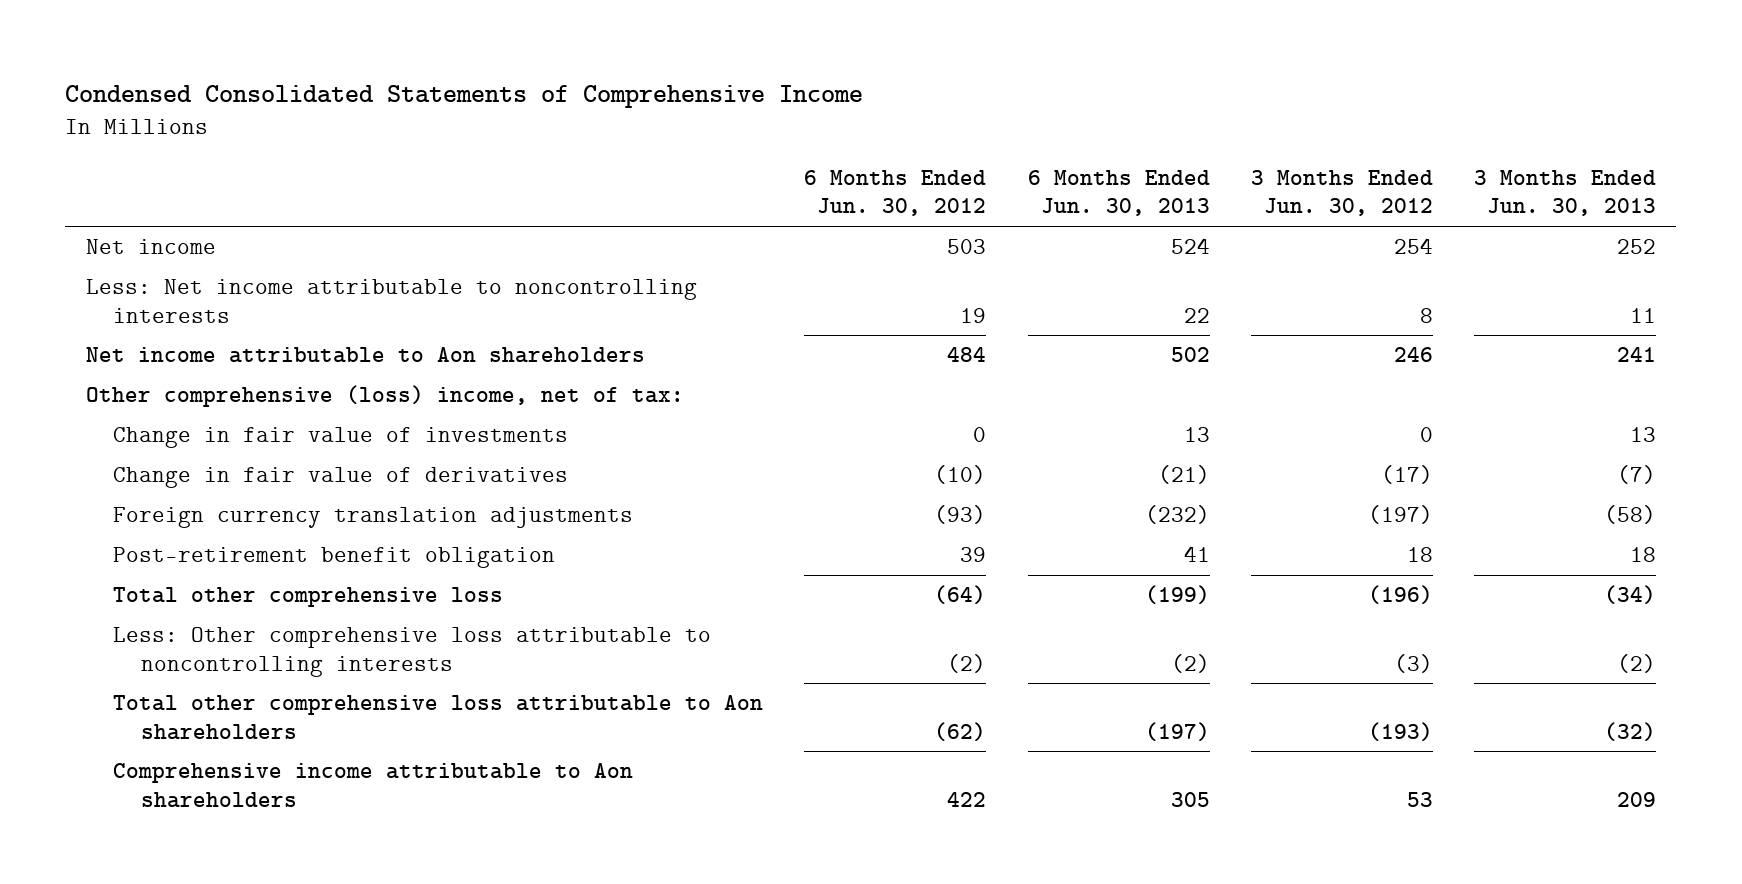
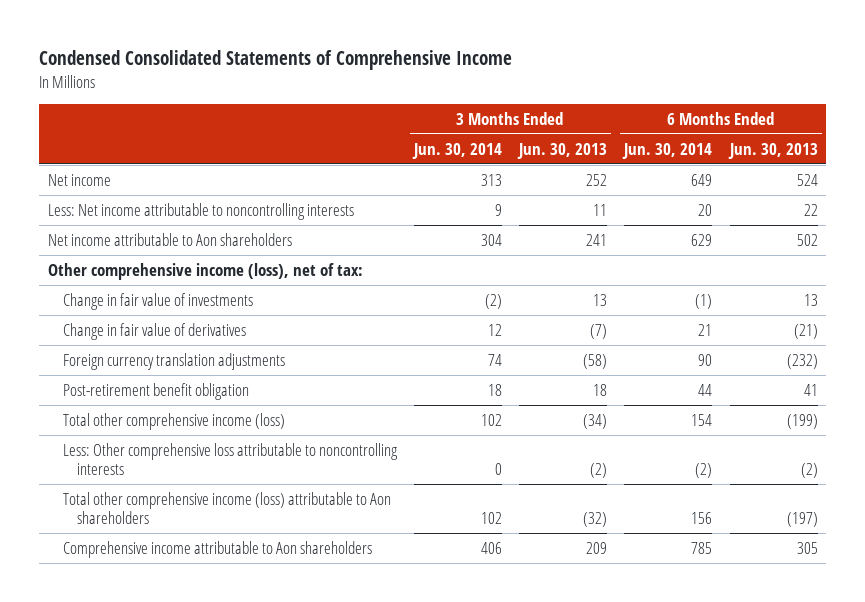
- | 6 Months Ended Jun. 30, 2012 | 6 Months Ended Jun. 30, 2013 | 3 Months Ended Jun. 30, 2012 | 3 Months Ended Jun. 30, 2013
+ | 3 Months Ended Jun. 30, 2014 | 3 Months Ended Jun. 30, 2013 | 6 Months Ended Jun. 30, 2014 | 6 Months Ended Jun. 30, 2013
- Other comprehensive (loss) income, net of tax:
+ Other comprehensive income (loss), net of tax:
- Total other comprehensive loss | (64) | (199) | (196) | (34)
+ Total other comprehensive income (loss) | 102 | (34) | 154 | (199)
- Total other comprehensive loss attributable to Aon shareholders | (62) | (197) | (193) | (32)
+ Total other comprehensive income (loss) attributable to Aon shareholders | 102 | (32) | 156 | (197)

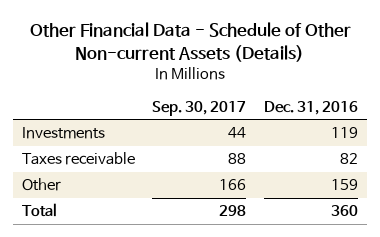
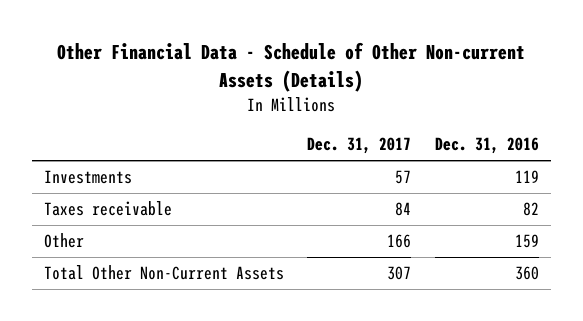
- | Sep. 30, 2017 | Dec. 31, 2016
+ | Dec. 31, 2017 | Dec. 31, 2016
- Total | 298 | 360
+ Total Other Non-Current Assets | 307 | 360

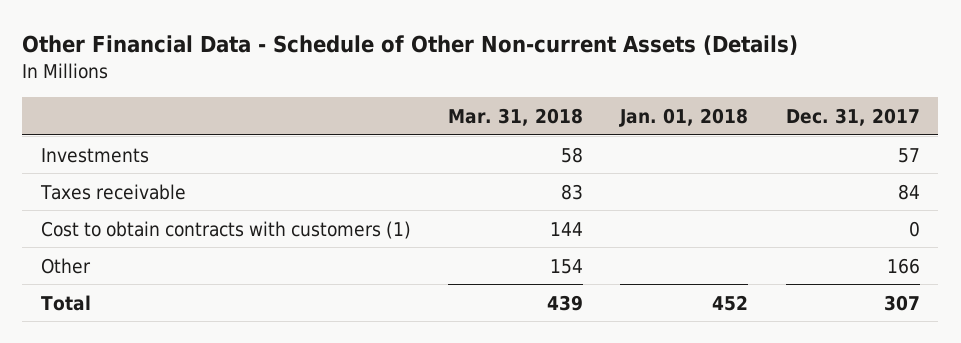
- | Dec. 31, 2017 | Dec. 31, 2016
+ | Mar. 31, 2018 | Jan. 01, 2018 | Dec. 31, 2017
+ Cost to obtain contracts with customers (1) | 144 | | 0
- Total Other Non-Current Assets | 307 | 360
+ Total | 439 | 452 | 307

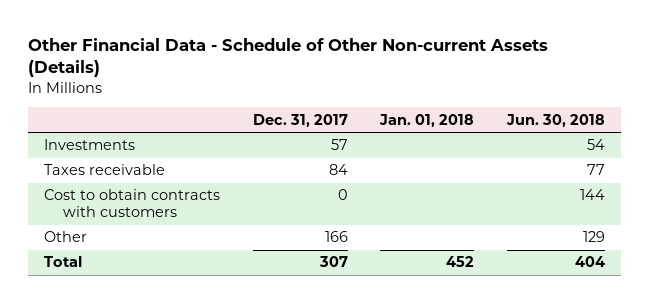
- | Mar. 31, 2018 | Jan. 01, 2018 | Dec. 31, 2017
+ | Dec. 31, 2017 | Jan. 01, 2018 | Jun. 30, 2018
- Cost to obtain contracts with customers (1) | 144 | | 0
+ Cost to obtain contracts with customers | 0 | | 144

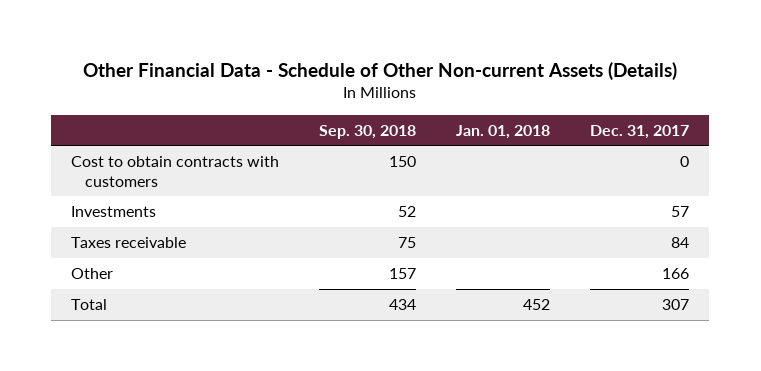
- | Dec. 31, 2017 | Jan. 01, 2018 | Jun. 30, 2018
+ | Sep. 30, 2018 | Jan. 01, 2018 | Dec. 31, 2017
moved up: Cost to obtain contracts with customers | 150 | | 0

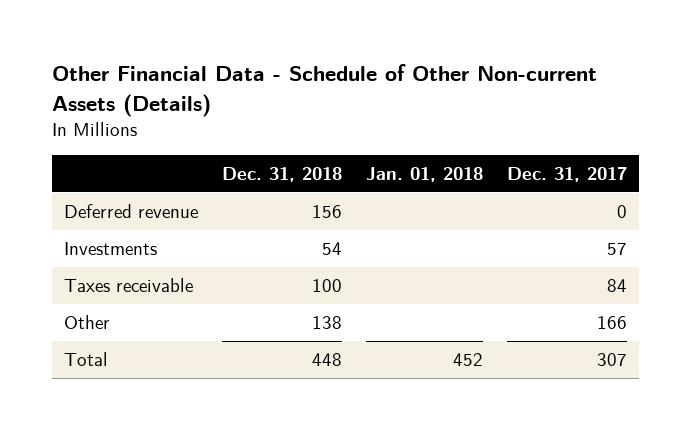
- | Sep. 30, 2018 | Jan. 01, 2018 | Dec. 31, 2017
+ | Dec. 31, 2018 | Jan. 01, 2018 | Dec. 31, 2017
- Cost to obtain contracts with customers | 150 | | 0
+ Deferred revenue | 156 | | 0

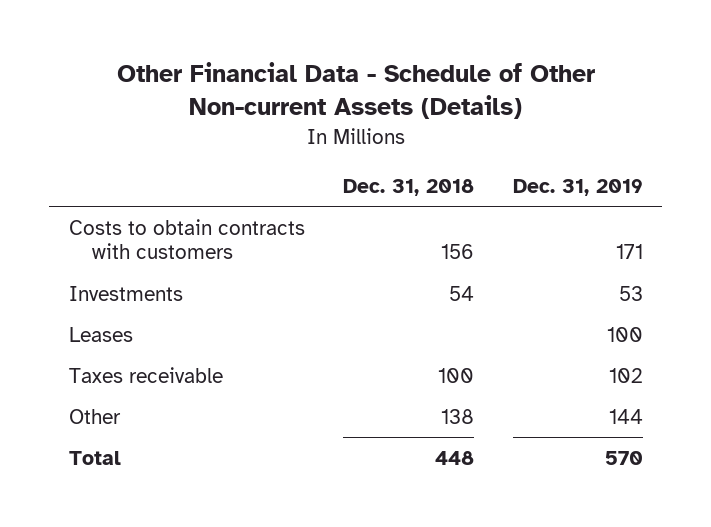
- | Dec. 31, 2018 | Jan. 01, 2018 | Dec. 31, 2017
+ | Dec. 31, 2018 | Dec. 31, 2019
- Deferred revenue | 156 | | 0
+ Costs to obtain contracts with customers | 156 | 171
+ Leases | | 100

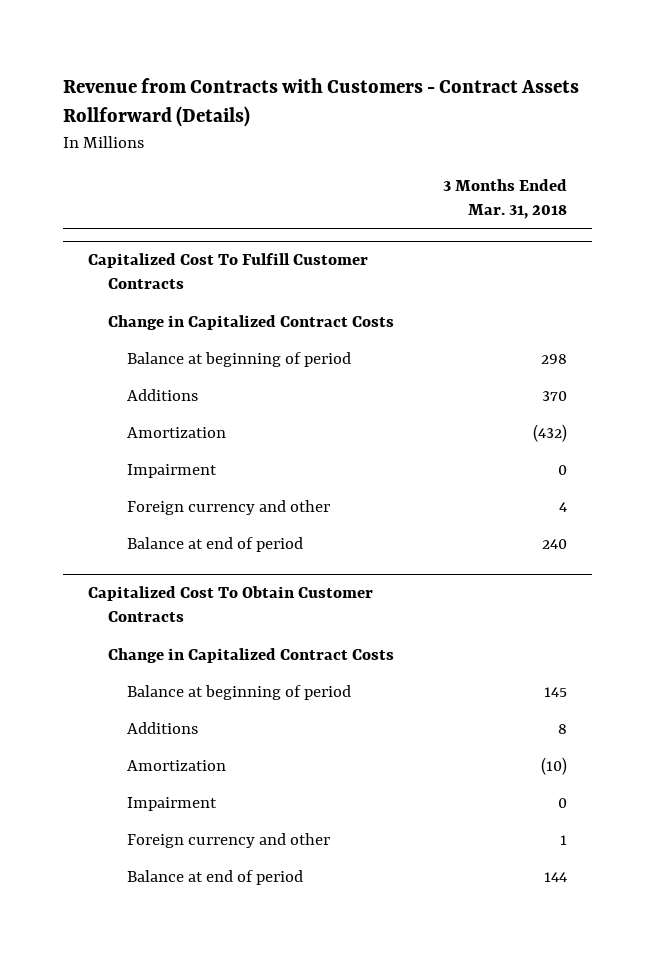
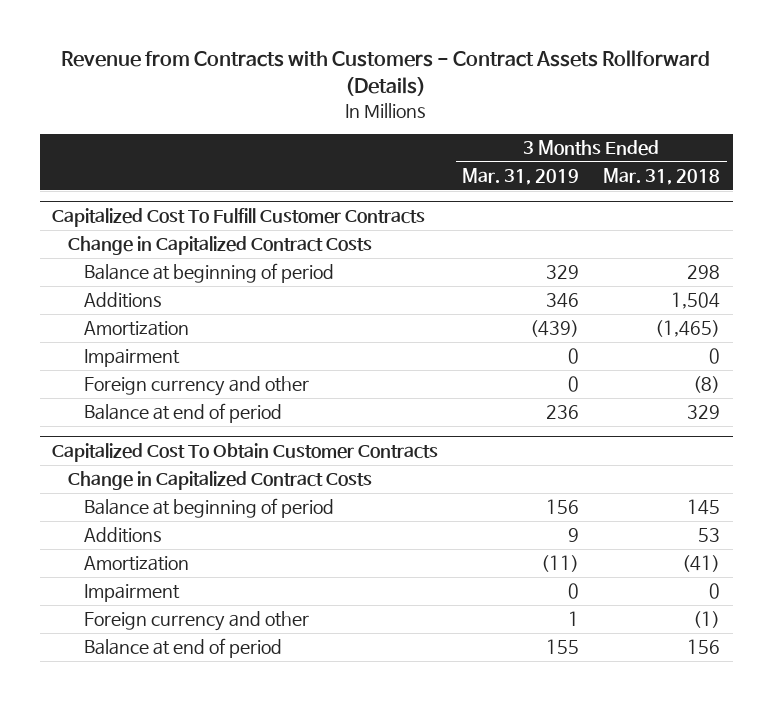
- | 3 Months Ended Mar. 31, 2018
+ | 3 Months Ended Mar. 31, 2019 | 3 Months Ended Mar. 31, 2018
@ Capitalized Cost To Fulfill Customer Contracts
- Additions | 370
- Amortization | (432)
+ Additions | 346 | 1,504
+ Amortization | (439) | (1,465)
- Foreign currency and other | 4
- Balance at end of period | 240
+ Foreign currency and other | 0 | (8)
+ Balance at end of period | 236 | 329
@ Capitalized Cost To Obtain Customer Contracts
- Additions | 8
- Amortization | (10)
+ Additions | 9 | 53
+ Amortization | (11) | (41)
- Foreign currency and other | 1
- Balance at end of period | 144
+ Foreign currency and other | 1 | (1)
+ Balance at end of period | 155 | 156

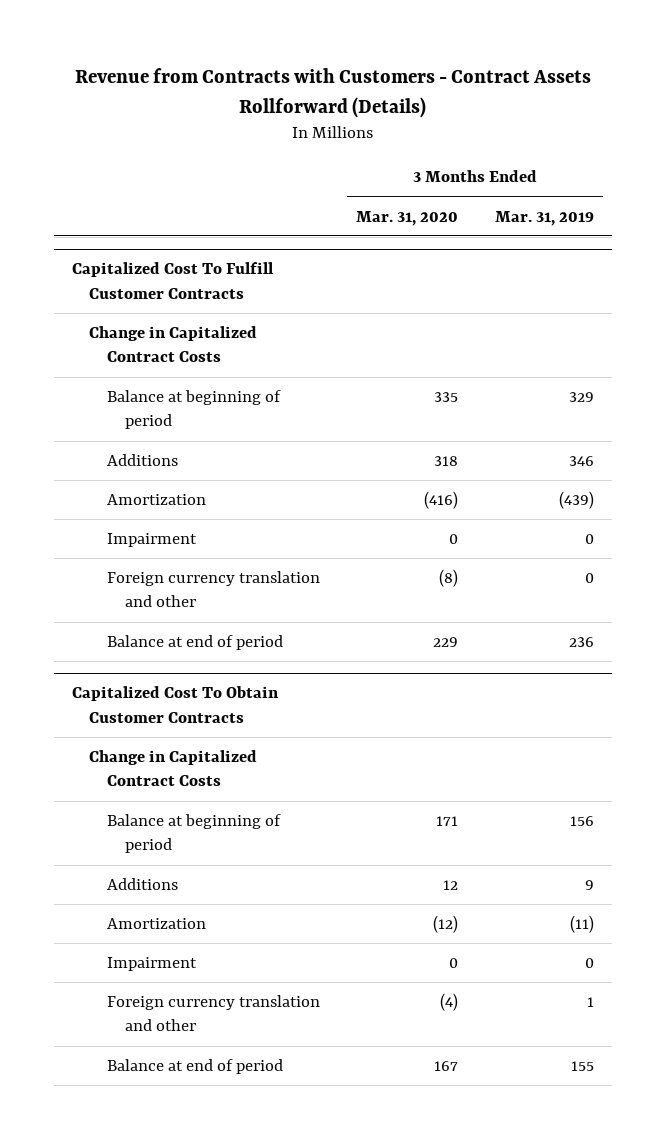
- | 3 Months Ended Mar. 31, 2019 | 3 Months Ended Mar. 31, 2018
+ | 3 Months Ended Mar. 31, 2020 | 3 Months Ended Mar. 31, 2019
@ Capitalized Cost To Fulfill Customer Contracts
- Foreign currency and other | 0 | (8)
+ Foreign currency translation and other | (8) | 0
@ Capitalized Cost To Obtain Customer Contracts
- Foreign currency and other | 1 | (1)
+ Foreign currency translation and other | (4) | 1

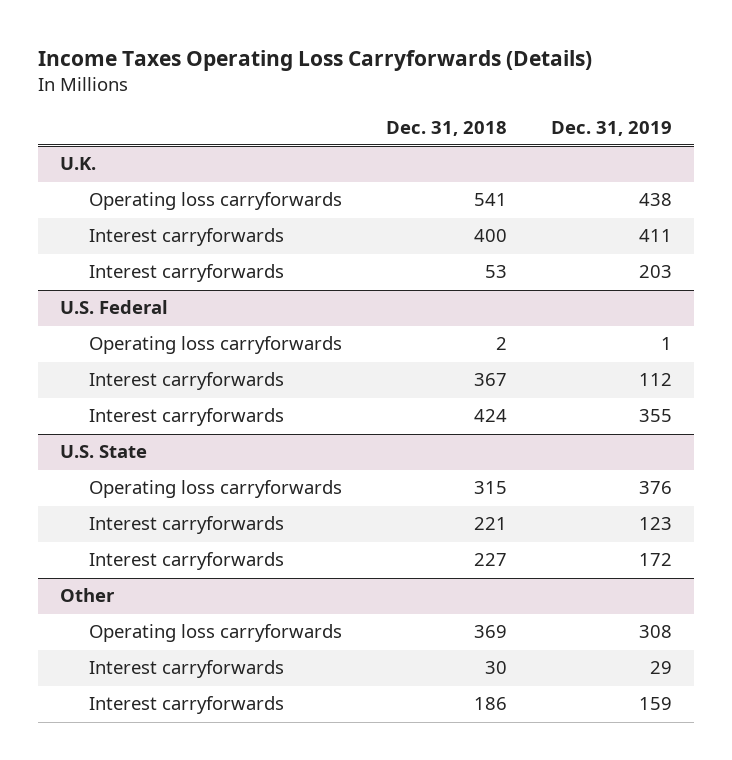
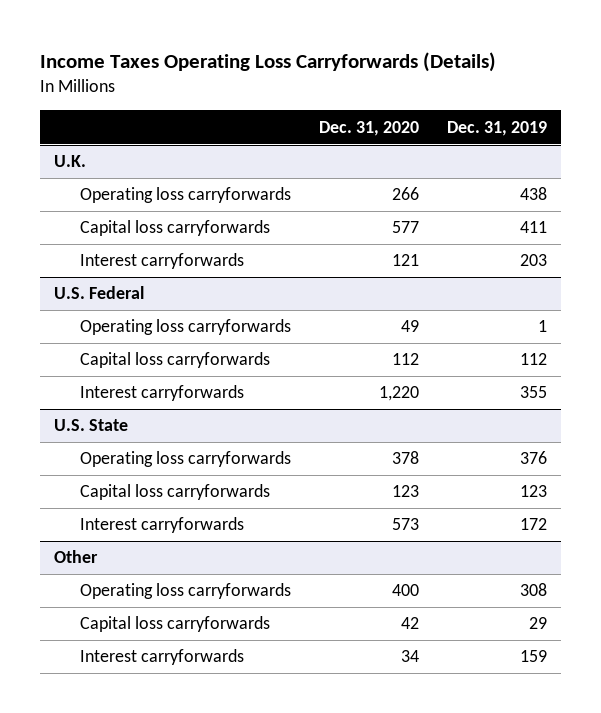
- | Dec. 31, 2018 | Dec. 31, 2019
+ | Dec. 31, 2020 | Dec. 31, 2019
@ U.K.
- Interest carryforwards | 400 | 411
+ Capital loss carryforwards | 577 | 411
@ U.S. Federal
- Interest carryforwards | 367 | 112
+ Capital loss carryforwards | 112 | 112
@ U.S. State
- Interest carryforwards | 221 | 123
+ Capital loss carryforwards | 123 | 123
@ Other
- Interest carryforwards | 30 | 29
+ Capital loss carryforwards | 42 | 29

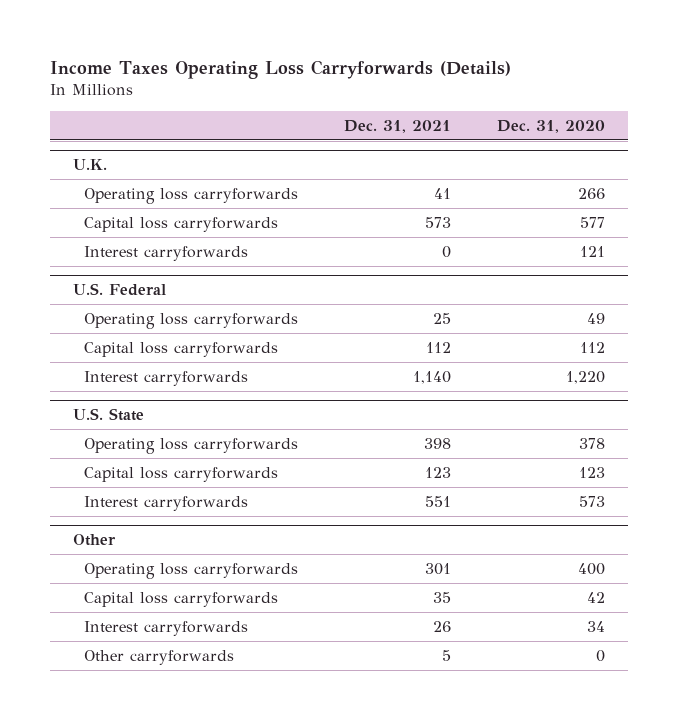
- | Dec. 31, 2020 | Dec. 31, 2019
+ | Dec. 31, 2021 | Dec. 31, 2020
@ Other
+ Other carryforwards | 5 | 0

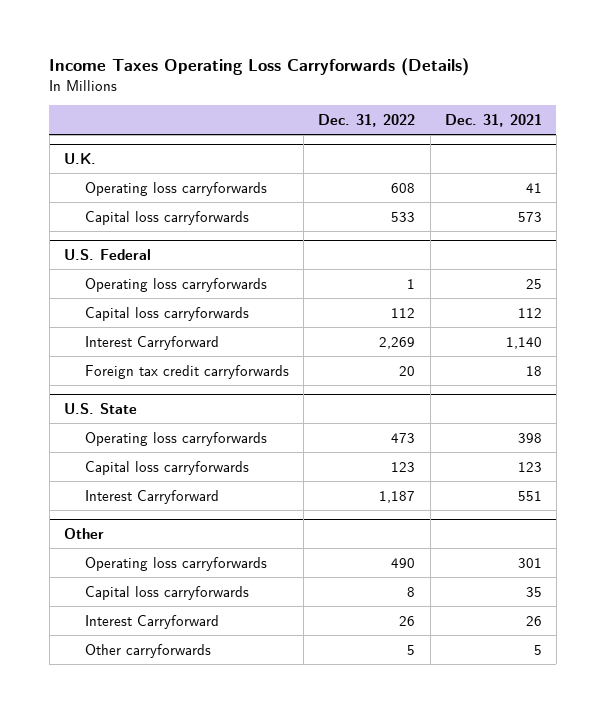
- | Dec. 31, 2021 | Dec. 31, 2020
+ | Dec. 31, 2022 | Dec. 31, 2021
@ U.K.
- Interest carryforwards | 0 | 121
@ U.S. Federal
- Interest carryforwards | 1,140 | 1,220
+ Interest Carryforward | 2,269 | 1,140
+ Foreign tax credit carryforwards | 20 | 18
@ U.S. State
- Interest carryforwards | 551 | 573
+ Interest Carryforward | 1,187 | 551
@ Other
- Interest carryforwards | 26 | 34
+ Interest Carryforward | 26 | 26

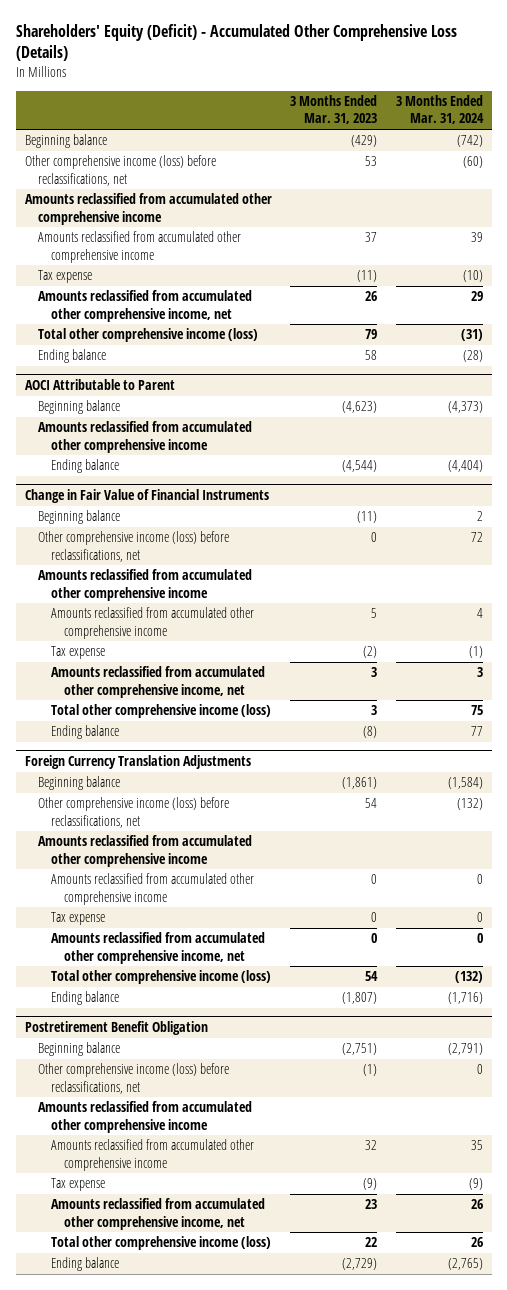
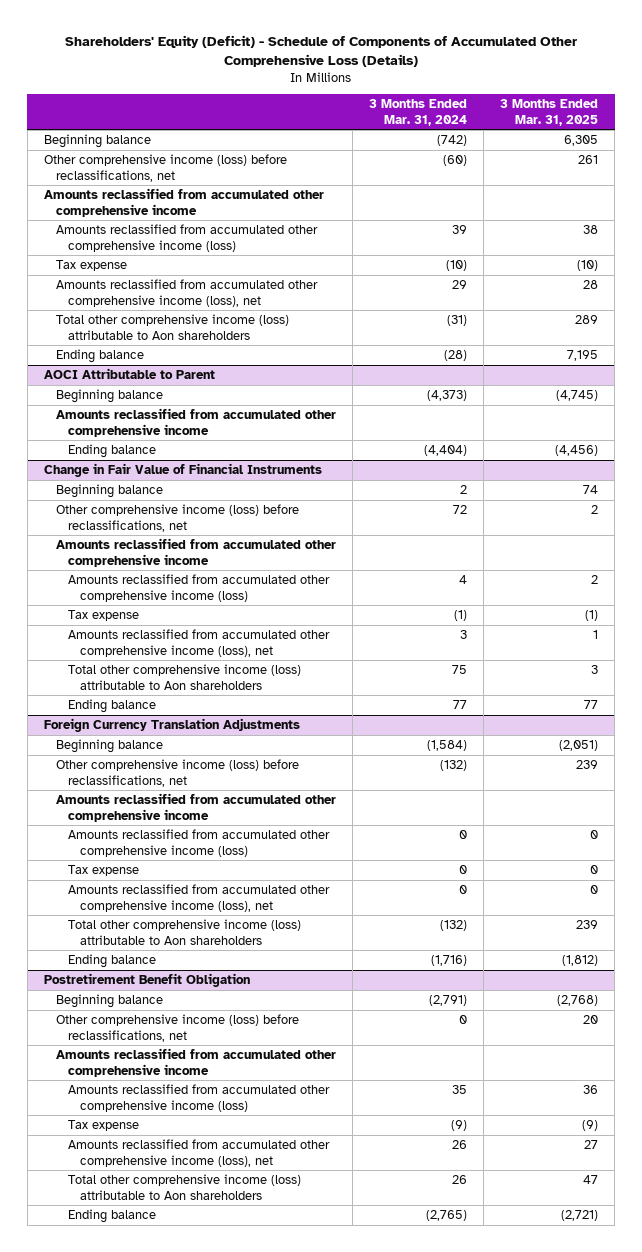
- Shareholders' Equity (Deficit) - Accumulated Other Comprehensive Loss (Details)
+ Shareholders' Equity (Deficit) - Schedule of Components of Accumulated Other Comprehensive Loss (Details)
- | 3 Months Ended Mar. 31, 2023 | 3 Months Ended Mar. 31, 2024
+ | 3 Months Ended Mar. 31, 2024 | 3 Months Ended Mar. 31, 2025
- Amounts reclassified from accumulated other comprehensive income | 37 | 39
+ Amounts reclassified from accumulated other comprehensive income (loss) | 39 | 38
- Amounts reclassified from accumulated other comprehensive income, net | 26 | 29
- Total other comprehensive income (loss) | 79 | (31)
+ Amounts reclassified from accumulated other comprehensive income (loss), net | 29 | 28
+ Total other comprehensive income (loss) attributable to Aon shareholders | (31) | 289
@ Change in Fair Value of Financial Instruments
- Amounts reclassified from accumulated other comprehensive income | 5 | 4
+ Amounts reclassified from accumulated other comprehensive income (loss) | 4 | 2
- Amounts reclassified from accumulated other comprehensive income, net | 3 | 3
- Total other comprehensive income (loss) | 3 | 75
+ Amounts reclassified from accumulated other comprehensive income (loss), net | 3 | 1
+ Total other comprehensive income (loss) attributable to Aon shareholders | 75 | 3
@ Foreign Currency Translation Adjustments
- Amounts reclassified from accumulated other comprehensive income | 0 | 0
+ Amounts reclassified from accumulated other comprehensive income (loss) | 0 | 0
- Amounts reclassified from accumulated other comprehensive income, net | 0 | 0
- Total other comprehensive income (loss) | 54 | (132)
+ Amounts reclassified from accumulated other comprehensive income (loss), net | 0 | 0
+ Total other comprehensive income (loss) attributable to Aon shareholders | (132) | 239
@ Postretirement Benefit Obligation
- Amounts reclassified from accumulated other comprehensive income | 32 | 35
+ Amounts reclassified from accumulated other comprehensive income (loss) | 35 | 36
- Amounts reclassified from accumulated other comprehensive income, net | 23 | 26
- Total other comprehensive income (loss) | 22 | 26
+ Amounts reclassified from accumulated other comprehensive income (loss), net | 26 | 27
+ Total other comprehensive income (loss) attributable to Aon shareholders | 26 | 47

